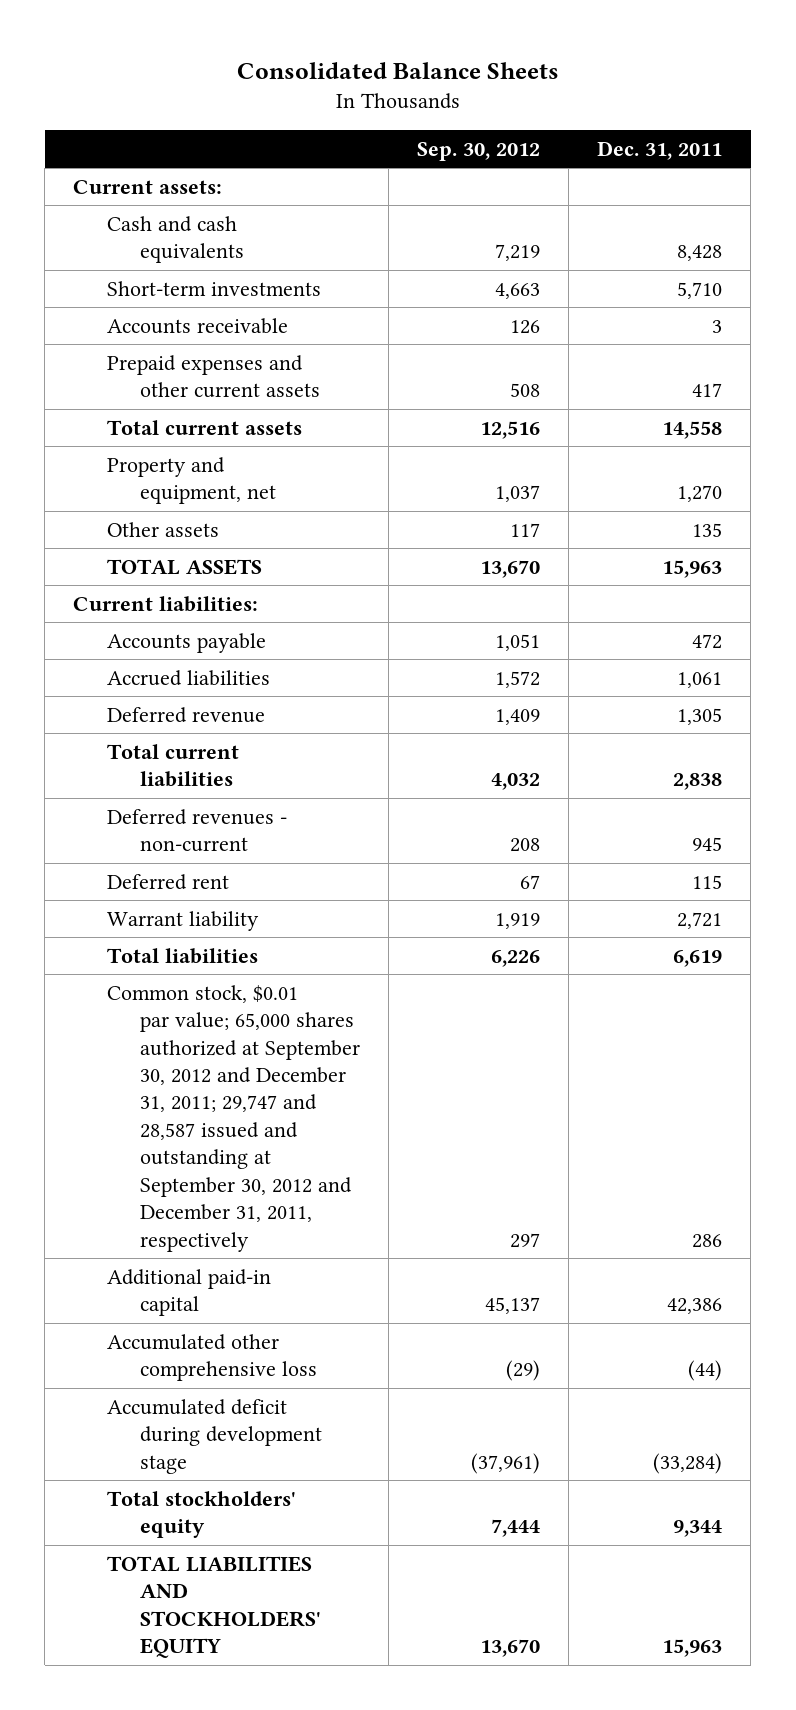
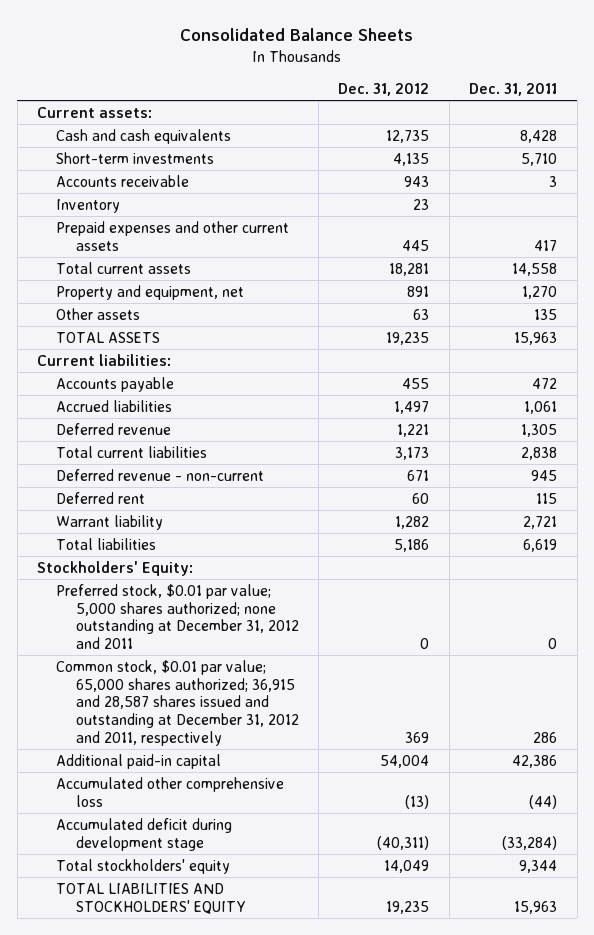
- | Sep. 30, 2012 | Dec. 31, 2011
+ | Dec. 31, 2012 | Dec. 31, 2011
+ Inventory | 23 |
- Deferred revenues - non-current | 208 | 945
+ Deferred revenue - non-current | 671 | 945
- Common stock, $0.01 par value; 65,000 shares authorized at September 30, 2012 and December 31, 2011; 29,747 and 28,587 issued and outstanding at September 30, 2012 and December 31, 2011, respectively | 297 | 286
+ Stockholders' Equity:
+ Preferred stock, $0.01 par value; 5,000 shares authorized; none outstanding at December 31, 2012 and 2011 | 0 | 0
+ Common stock, $0.01 par value; 65,000 shares authorized; 36,915 and 28,587 shares issued and outstanding at December 31, 2012 and 2011, respectively | 369 | 286

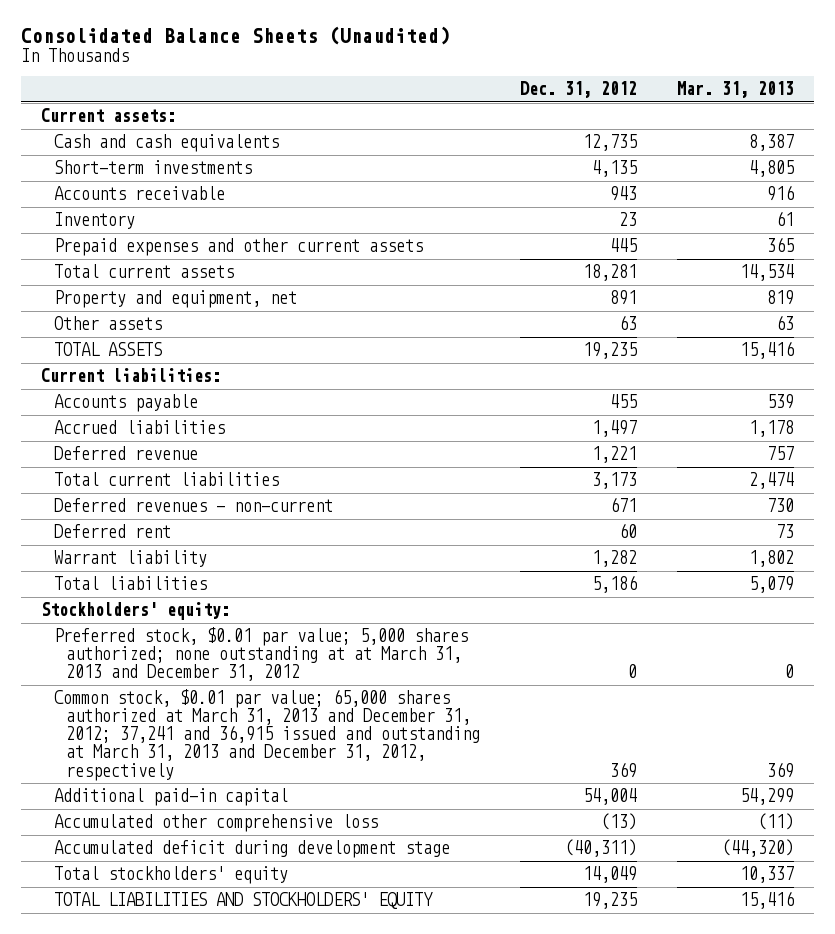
- Consolidated Balance Sheets
+ Consolidated Balance Sheets (Unaudited)
- | Dec. 31, 2012 | Dec. 31, 2011
+ | Dec. 31, 2012 | Mar. 31, 2013
- Deferred revenue - non-current | 671 | 945
+ Deferred revenues - non-current | 671 | 730
- Stockholders' Equity:
- Preferred stock, $0.01 par value; 5,000 shares authorized; none outstanding at December 31, 2012 and 2011 | 0 | 0
- Common stock, $0.01 par value; 65,000 shares authorized; 36,915 and 28,587 shares issued and outstanding at December 31, 2012 and 2011, respectively | 369 | 286
+ Stockholders' equity:
+ Preferred stock, $0.01 par value; 5,000 shares authorized; none outstanding at at March 31, 2013 and December 31, 2012 | 0 | 0
+ Common stock, $0.01 par value; 65,000 shares authorized at March 31, 2013 and December 31, 2012; 37,241 and 36,915 issued and outstanding at March 31, 2013 and December 31, 2012, respectively | 369 | 369

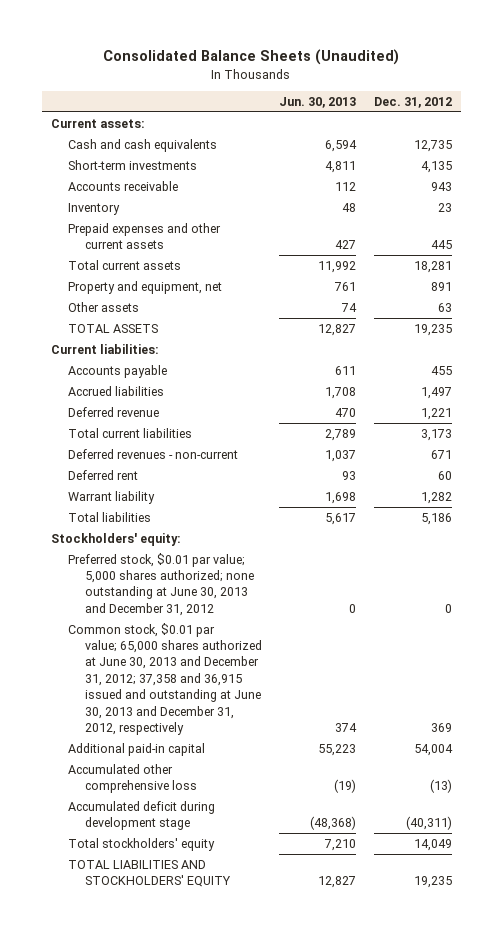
- | Dec. 31, 2012 | Mar. 31, 2013
+ | Jun. 30, 2013 | Dec. 31, 2012
- Preferred stock, $0.01 par value; 5,000 shares authorized; none outstanding at at March 31, 2013 and December 31, 2012 | 0 | 0
- Common stock, $0.01 par value; 65,000 shares authorized at March 31, 2013 and December 31, 2012; 37,241 and 36,915 issued and outstanding at March 31, 2013 and December 31, 2012, respectively | 369 | 369
+ Preferred stock, $0.01 par value; 5,000 shares authorized; none outstanding at June 30, 2013 and December 31, 2012 | 0 | 0
+ Common stock, $0.01 par value; 65,000 shares authorized at June 30, 2013 and December 31, 2012; 37,358 and 36,915 issued and outstanding at June 30, 2013 and December 31, 2012, respectively | 374 | 369

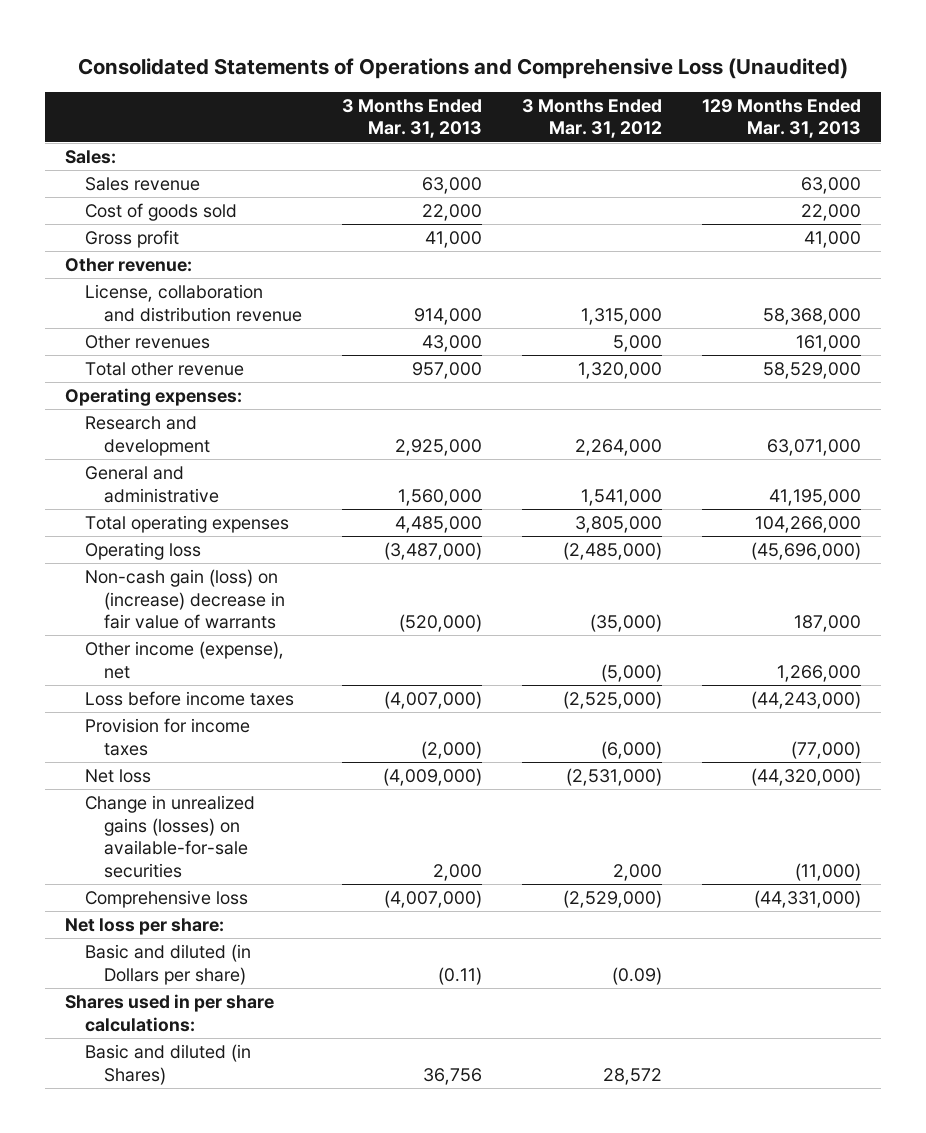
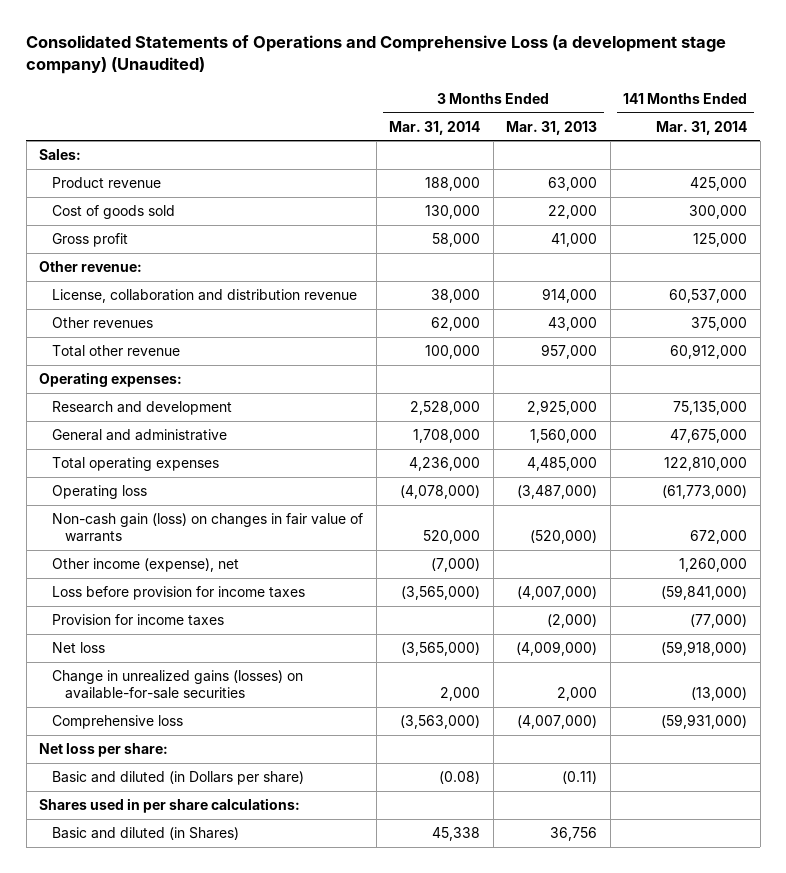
- Consolidated Statements of Operations and Comprehensive Loss (Unaudited)
+ Consolidated Statements of Operations and Comprehensive Loss (a development stage company) (Unaudited)
- | 3 Months Ended Mar. 31, 2013 | 3 Months Ended Mar. 31, 2012 | 129 Months Ended Mar. 31, 2013
+ | 3 Months Ended Mar. 31, 2014 | 3 Months Ended Mar. 31, 2013 | 141 Months Ended Mar. 31, 2014
- Sales revenue | 63,000 | | 63,000
+ Product revenue | 188,000 | 63,000 | 425,000
- Non-cash gain (loss) on (increase) decrease in fair value of warrants | (520,000) | (35,000) | 187,000
+ Non-cash gain (loss) on changes in fair value of warrants | 520,000 | (520,000) | 672,000
- Loss before income taxes | (4,007,000) | (2,525,000) | (44,243,000)
+ Loss before provision for income taxes | (3,565,000) | (4,007,000) | (59,841,000)

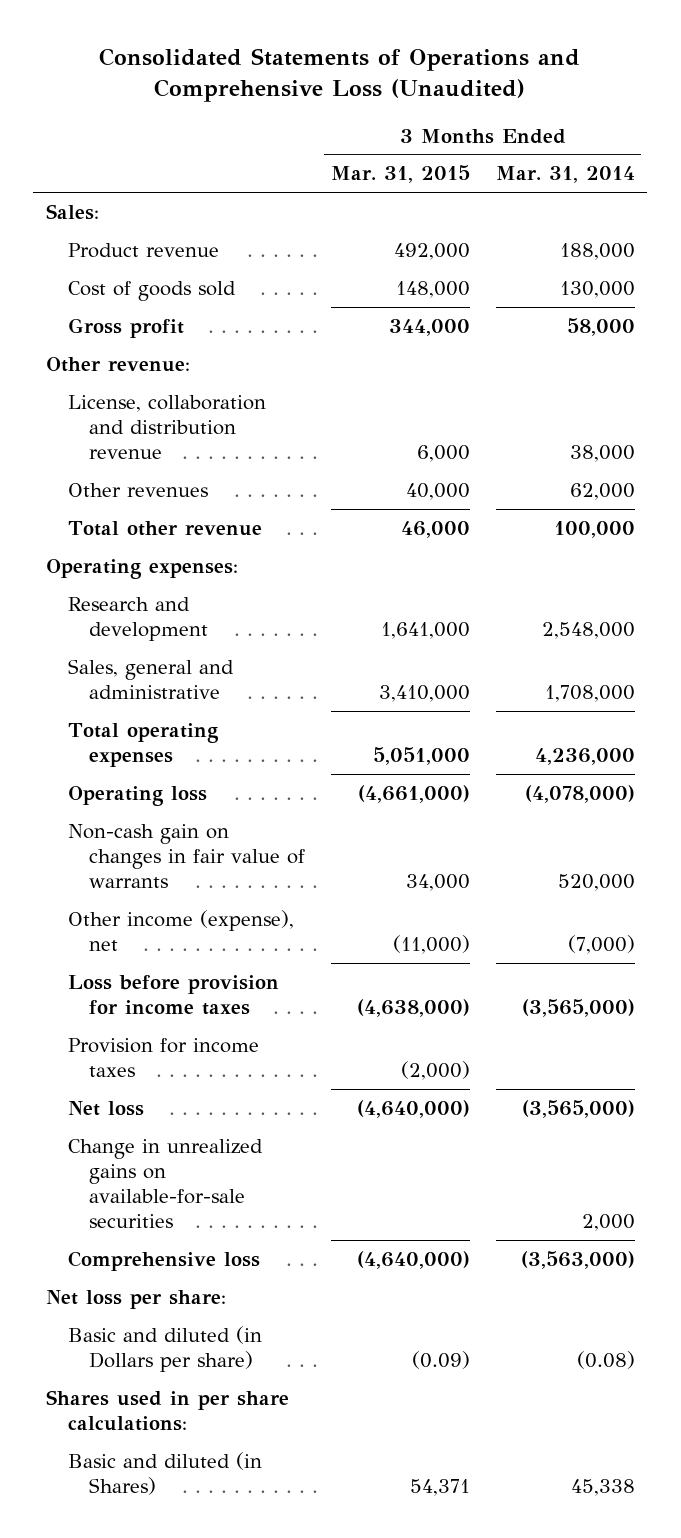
- Consolidated Statements of Operations and Comprehensive Loss (a development stage company) (Unaudited)
+ Consolidated Statements of Operations and Comprehensive Loss (Unaudited)
- | 3 Months Ended Mar. 31, 2014 | 3 Months Ended Mar. 31, 2013 | 141 Months Ended Mar. 31, 2014
+ | 3 Months Ended Mar. 31, 2015 | 3 Months Ended Mar. 31, 2014
- Research and development | 2,528,000 | 2,925,000 | 75,135,000
- General and administrative | 1,708,000 | 1,560,000 | 47,675,000
+ Research and development | 1,641,000 | 2,548,000
+ Sales, general and administrative | 3,410,000 | 1,708,000
- Non-cash gain (loss) on changes in fair value of warrants | 520,000 | (520,000) | 672,000
+ Non-cash gain on changes in fair value of warrants | 34,000 | 520,000
- Change in unrealized gains (losses) on available-for-sale securities | 2,000 | 2,000 | (13,000)
+ Change in unrealized gains on available-for-sale securities | | 2,000

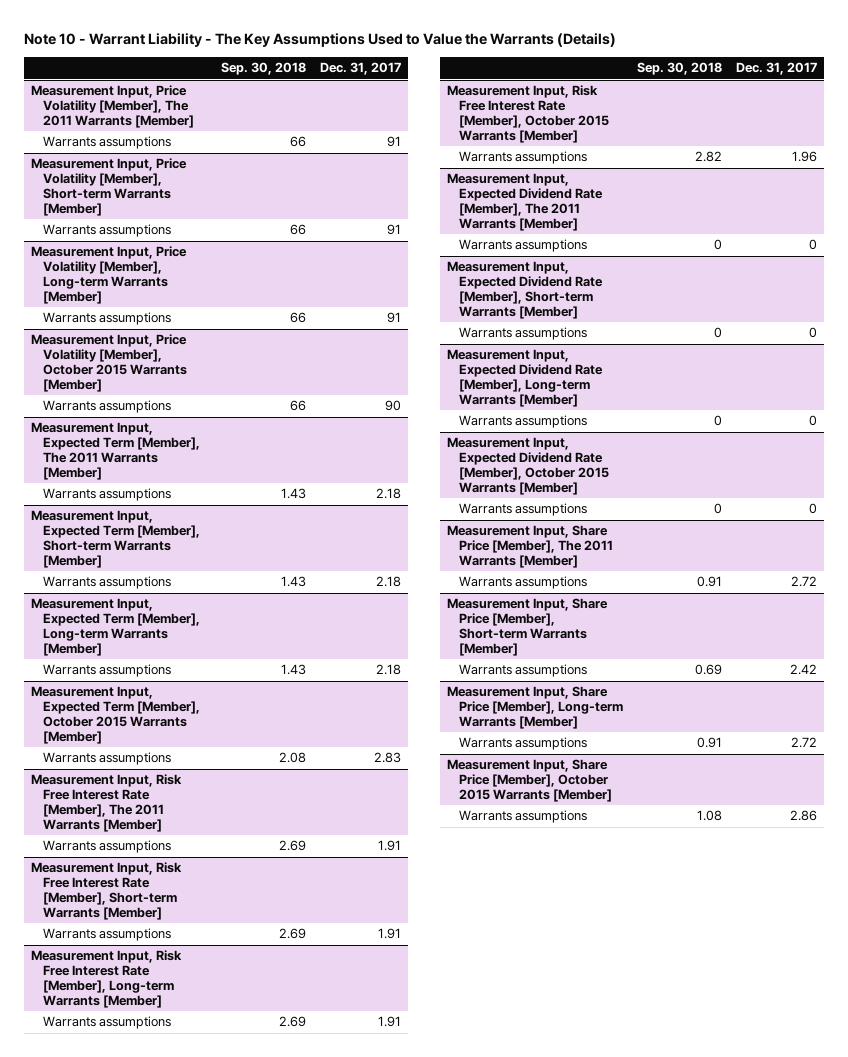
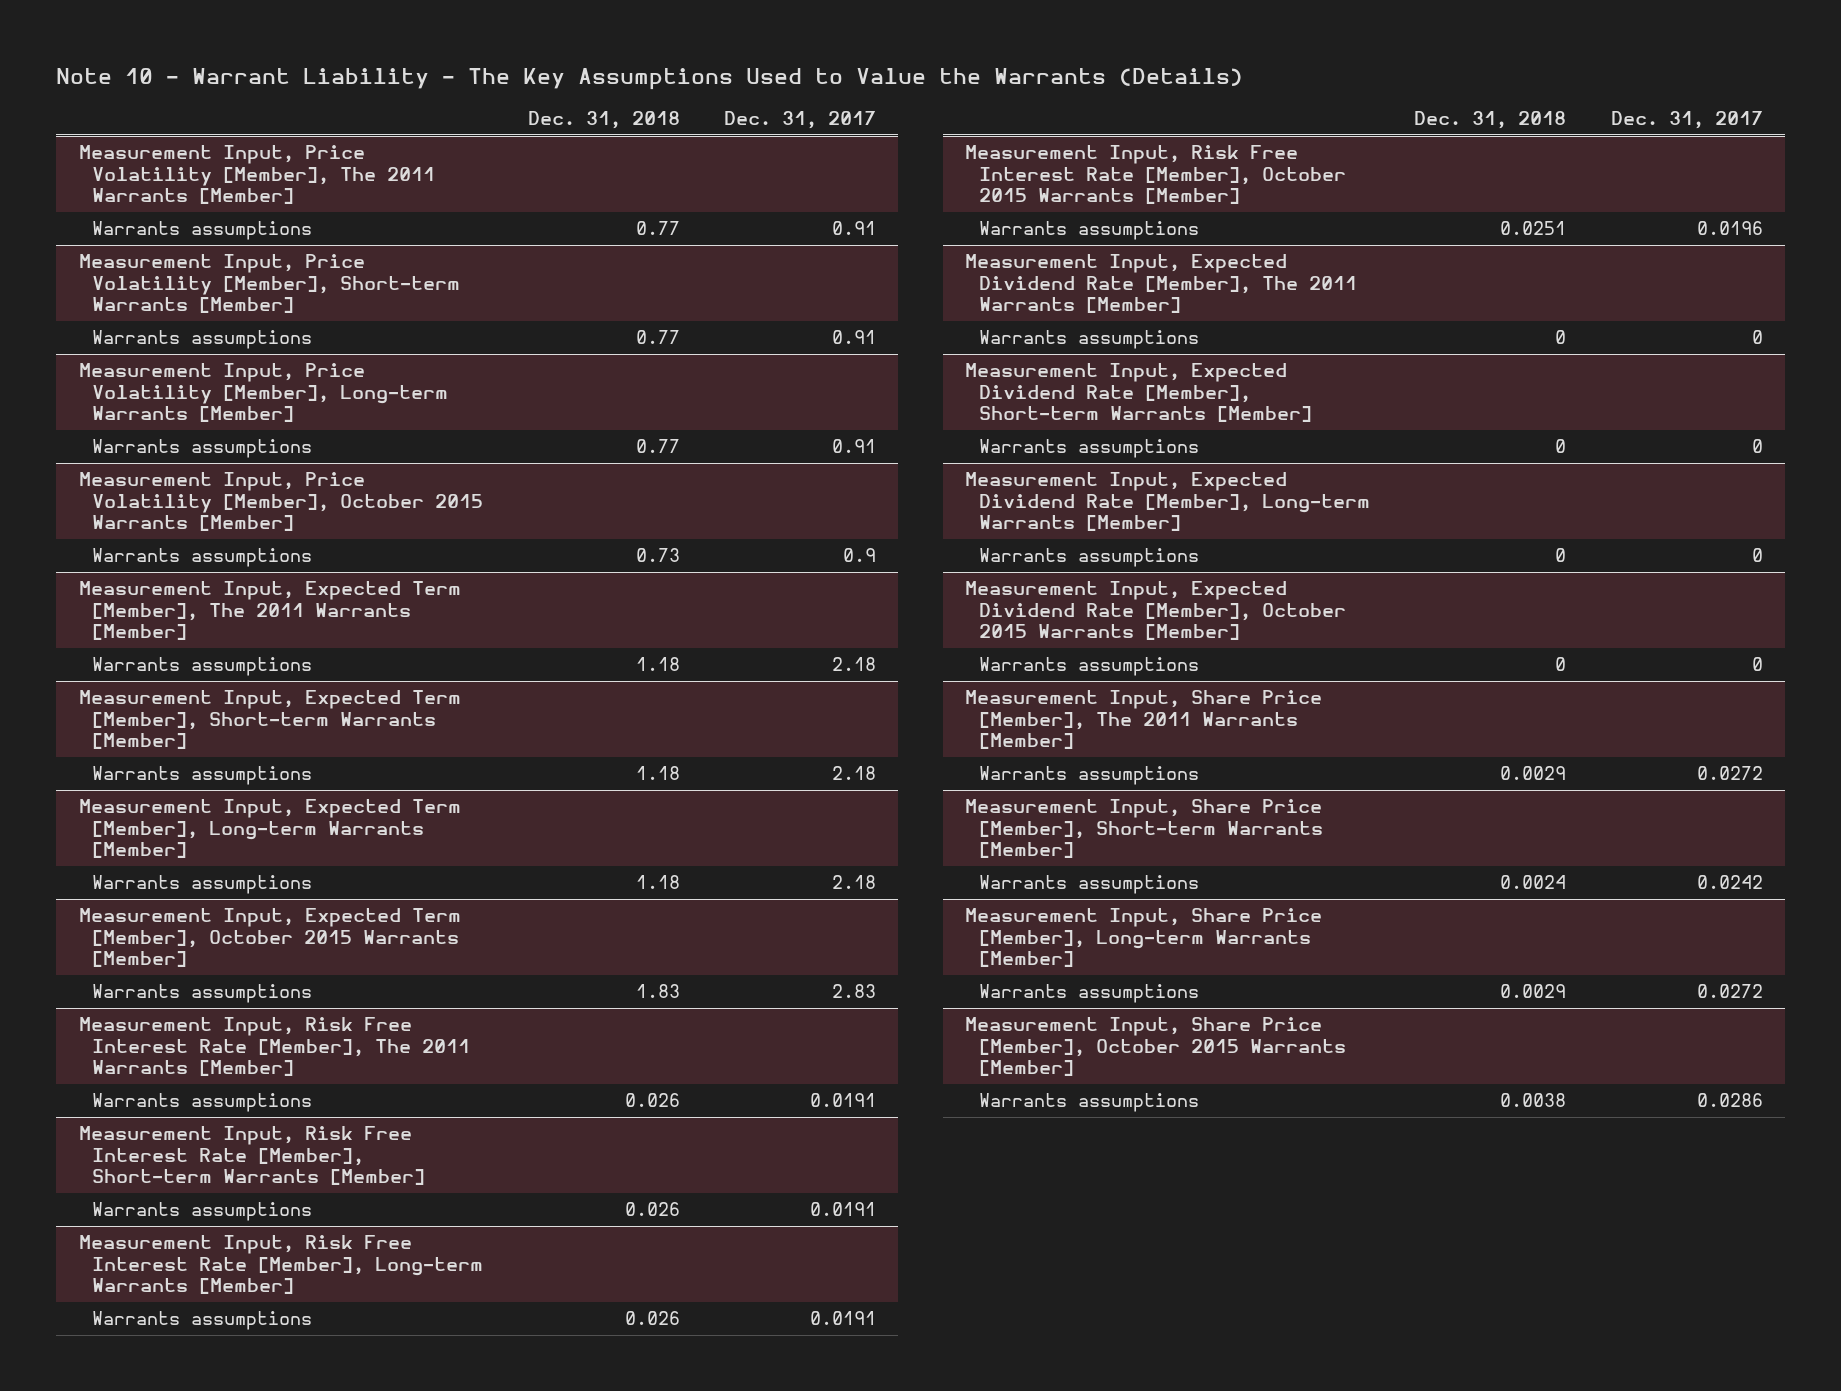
- | Sep. 30, 2018 | Dec. 31, 2017
+ | Dec. 31, 2018 | Dec. 31, 2017
@ Measurement Input, Price Volatility [Member], The 2011 Warrants [Member]
- Warrants assumptions | 66 | 91
+ Warrants assumptions | 0.77 | 0.91
@ Measurement Input, Price Volatility [Member], Short-term Warrants [Member]
- Warrants assumptions | 66 | 91
+ Warrants assumptions | 0.77 | 0.91
@ Measurement Input, Price Volatility [Member], Long-term Warrants [Member]
- Warrants assumptions | 66 | 91
+ Warrants assumptions | 0.77 | 0.91
@ Measurement Input, Price Volatility [Member], October 2015 Warrants [Member]
- Warrants assumptions | 66 | 90
+ Warrants assumptions | 0.73 | 0.9
@ Measurement Input, Risk Free Interest Rate [Member], The 2011 Warrants [Member]
- Warrants assumptions | 2.69 | 1.91
+ Warrants assumptions | 0.026 | 0.0191
@ Measurement Input, Risk Free Interest Rate [Member], Short-term Warrants [Member]
- Warrants assumptions | 2.69 | 1.91
+ Warrants assumptions | 0.026 | 0.0191
@ Measurement Input, Risk Free Interest Rate [Member], Long-term Warrants [Member]
- Warrants assumptions | 2.69 | 1.91
+ Warrants assumptions | 0.026 | 0.0191
@ Measurement Input, Risk Free Interest Rate [Member], October 2015 Warrants [Member]
- Warrants assumptions | 2.82 | 1.96
+ Warrants assumptions | 0.0251 | 0.0196
@ Measurement Input, Share Price [Member], The 2011 Warrants [Member]
- Warrants assumptions | 0.91 | 2.72
+ Warrants assumptions | 0.0029 | 0.0272
@ Measurement Input, Share Price [Member], Short-term Warrants [Member]
- Warrants assumptions | 0.69 | 2.42
+ Warrants assumptions | 0.0024 | 0.0242
@ Measurement Input, Share Price [Member], Long-term Warrants [Member]
- Warrants assumptions | 0.91 | 2.72
+ Warrants assumptions | 0.0029 | 0.0272
@ Measurement Input, Share Price [Member], October 2015 Warrants [Member]
- Warrants assumptions | 1.08 | 2.86
+ Warrants assumptions | 0.0038 | 0.0286

